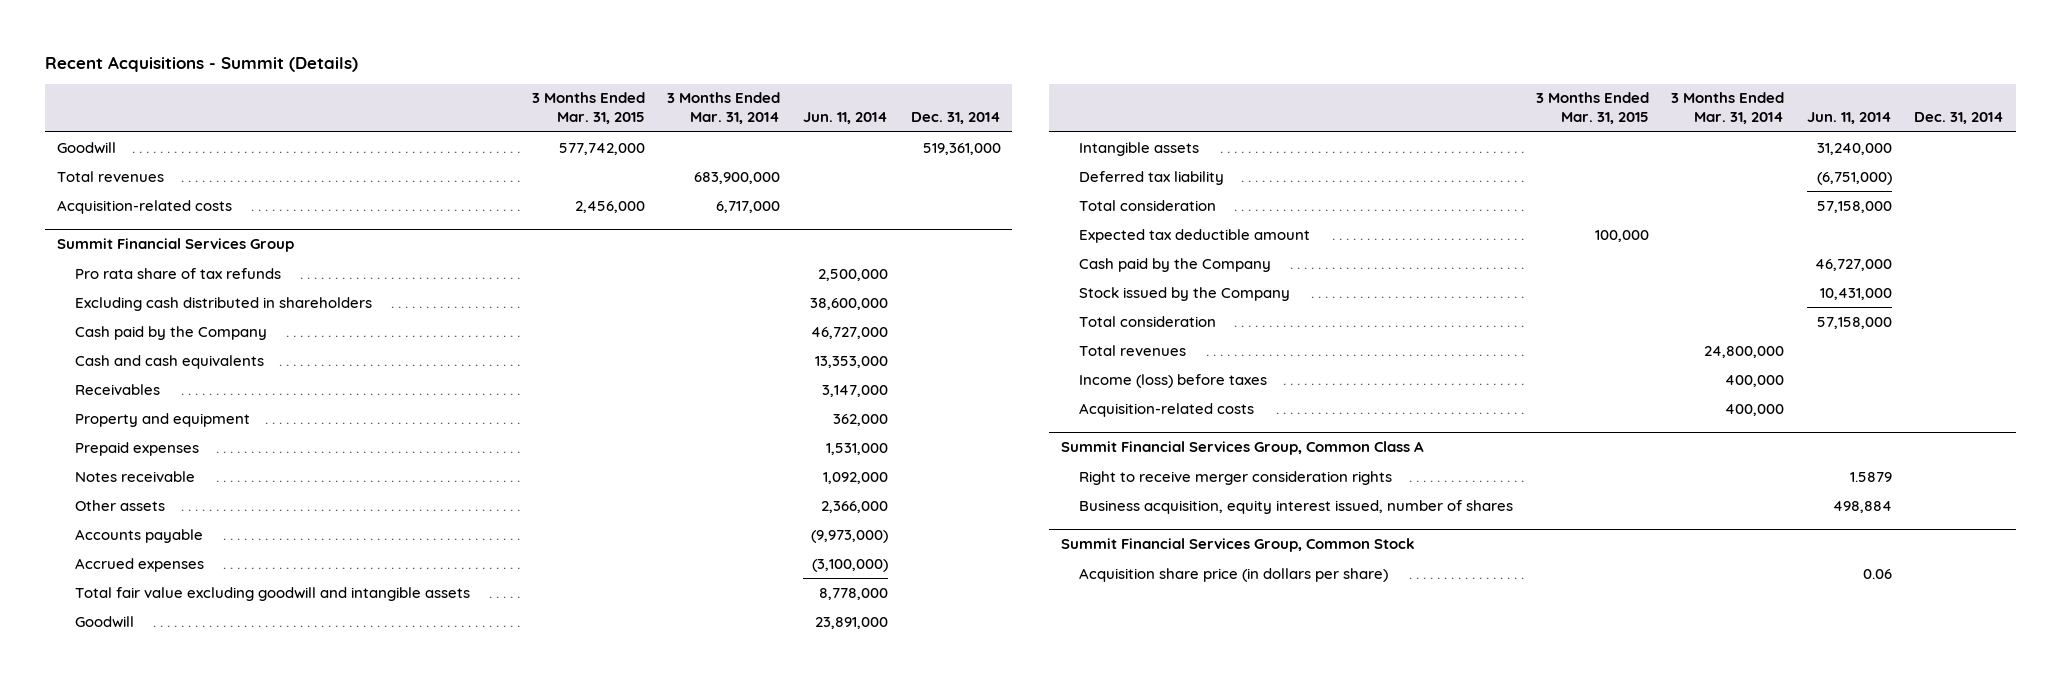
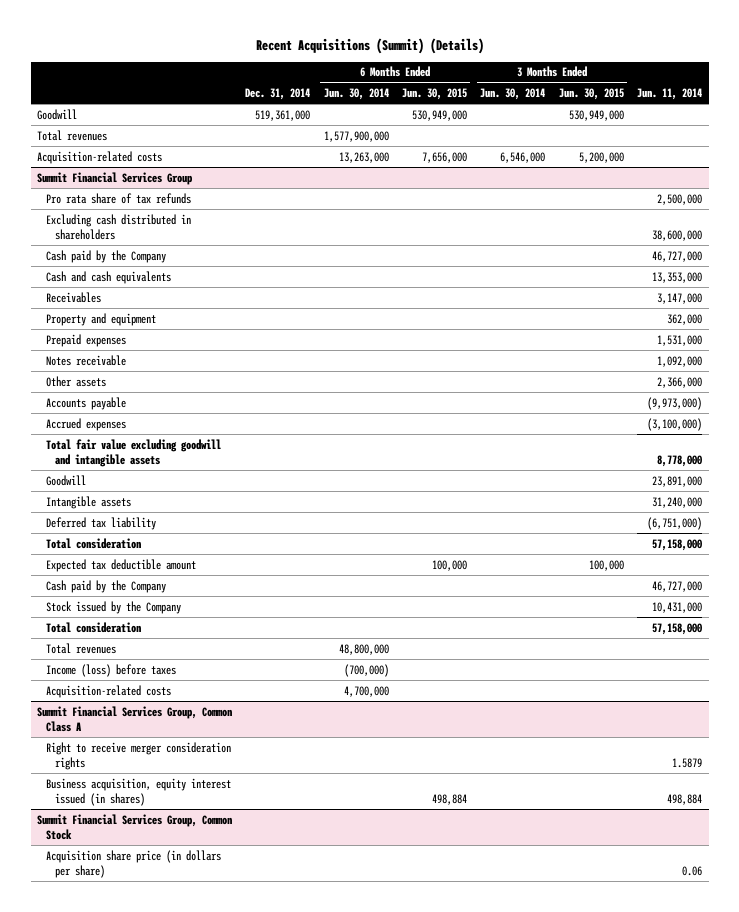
- Recent Acquisitions - Summit (Details)
+ Recent Acquisitions (Summit) (Details)
- | 3 Months Ended Mar. 31, 2015 | 3 Months Ended Mar. 31, 2014 | Jun. 11, 2014 | Dec. 31, 2014
+ | Dec. 31, 2014 | 6 Months Ended Jun. 30, 2014 | 6 Months Ended Jun. 30, 2015 | 3 Months Ended Jun. 30, 2014 | 3 Months Ended Jun. 30, 2015 | Jun. 11, 2014
@ Summit Financial Services Group, Common Class A
- Business acquisition, equity interest issued, number of shares | | | 498,884 |
+ Business acquisition, equity interest issued (in shares) | | | 498,884 | | | 498,884

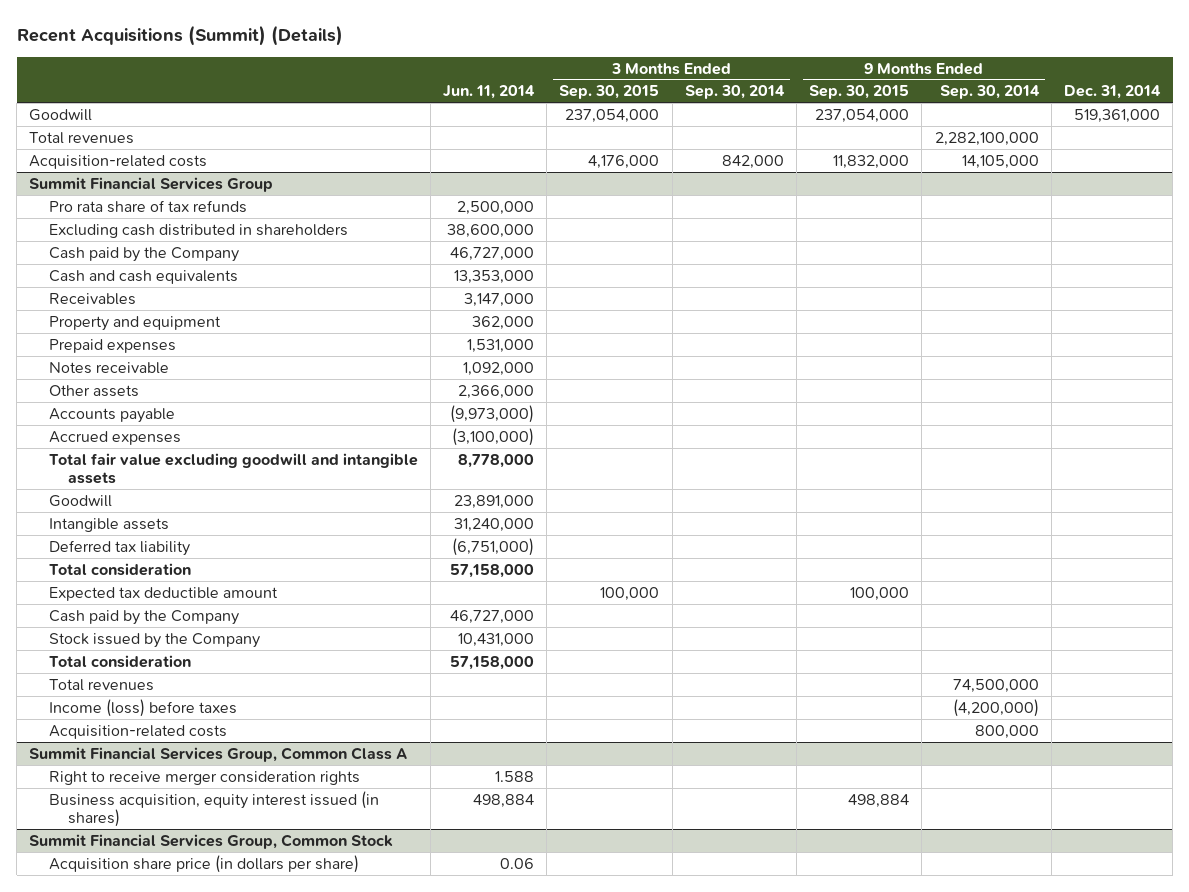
- | Dec. 31, 2014 | 6 Months Ended Jun. 30, 2014 | 6 Months Ended Jun. 30, 2015 | 3 Months Ended Jun. 30, 2014 | 3 Months Ended Jun. 30, 2015 | Jun. 11, 2014
+ | Jun. 11, 2014 | 3 Months Ended Sep. 30, 2015 | 3 Months Ended Sep. 30, 2014 | 9 Months Ended Sep. 30, 2015 | 9 Months Ended Sep. 30, 2014 | Dec. 31, 2014
@ Summit Financial Services Group, Common Class A
- Right to receive merger consideration rights | | | | | | 1.5879
+ Right to receive merger consideration rights | 1.588 | | | | |

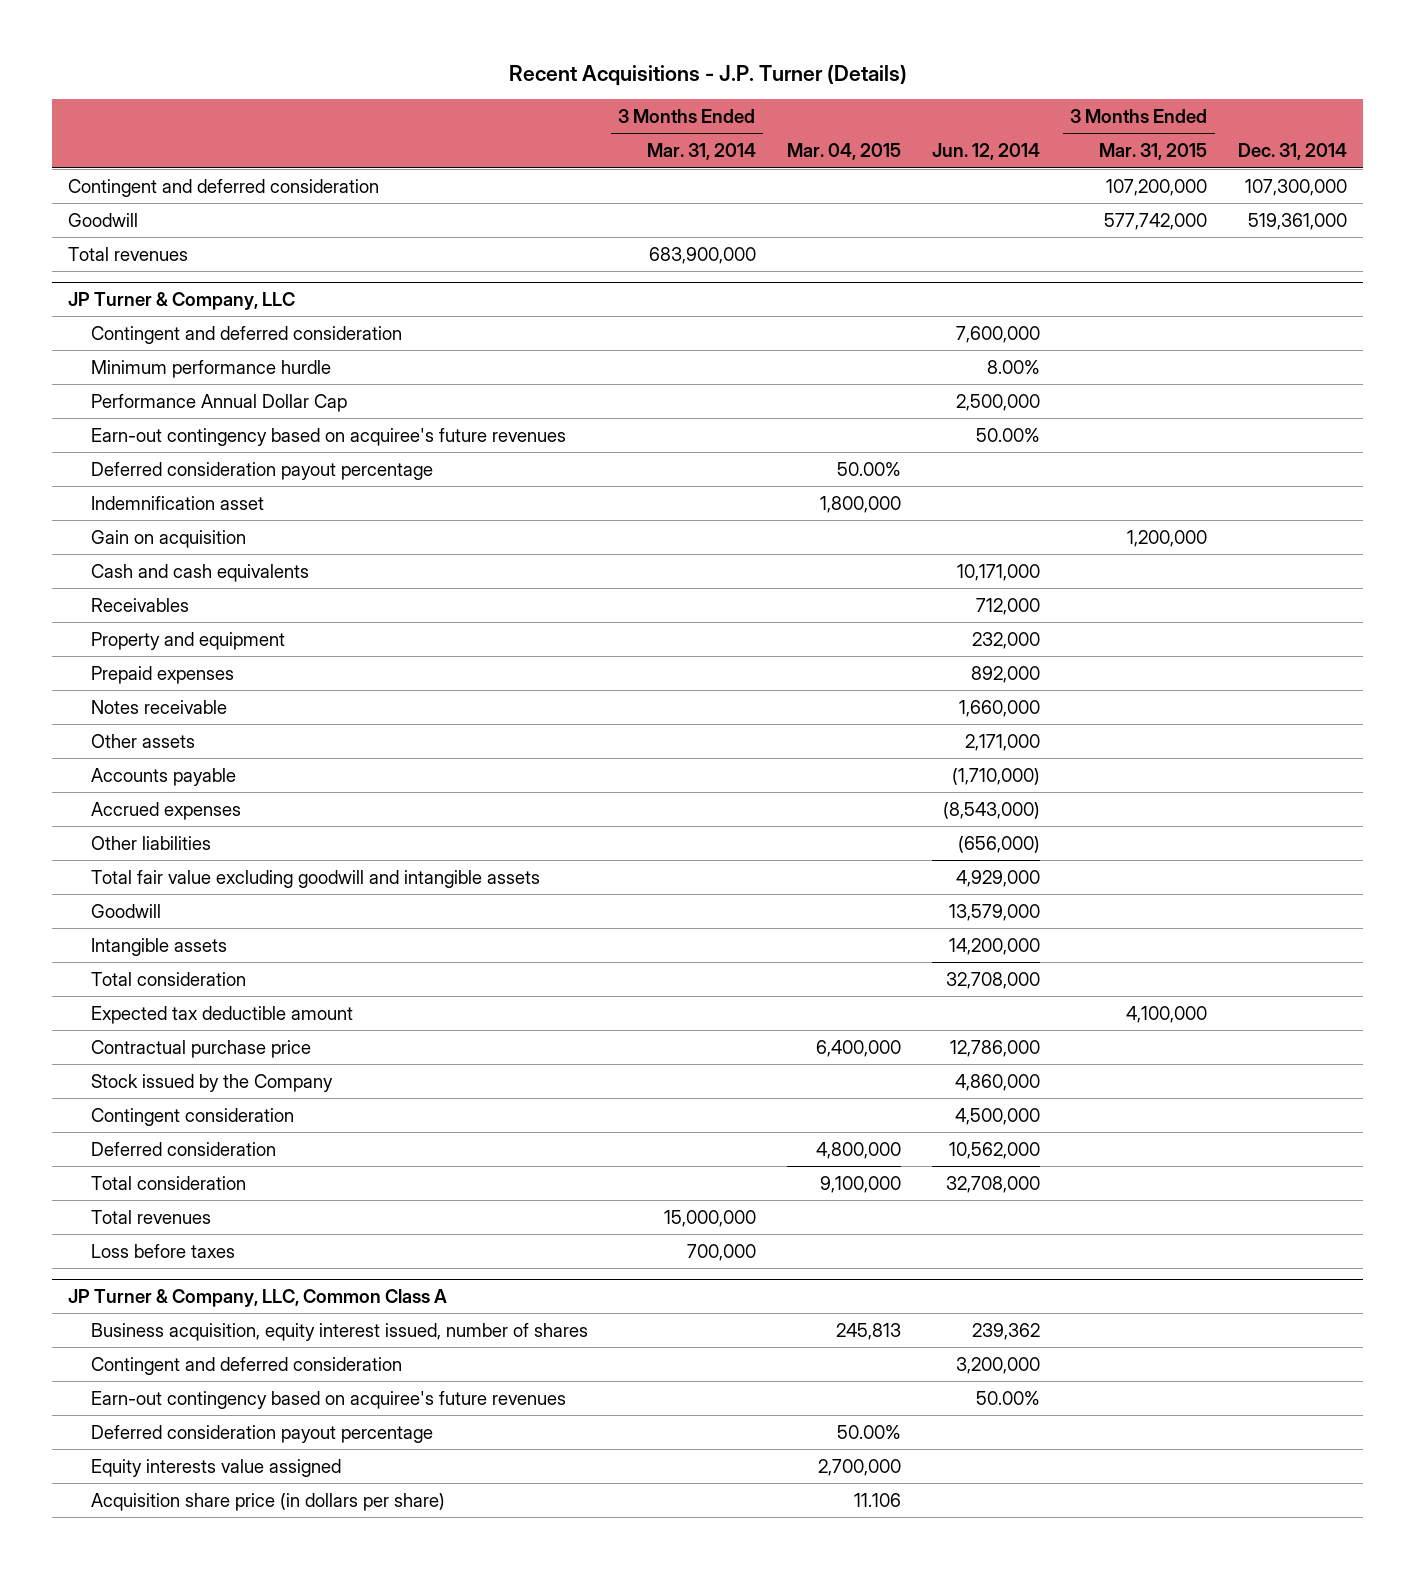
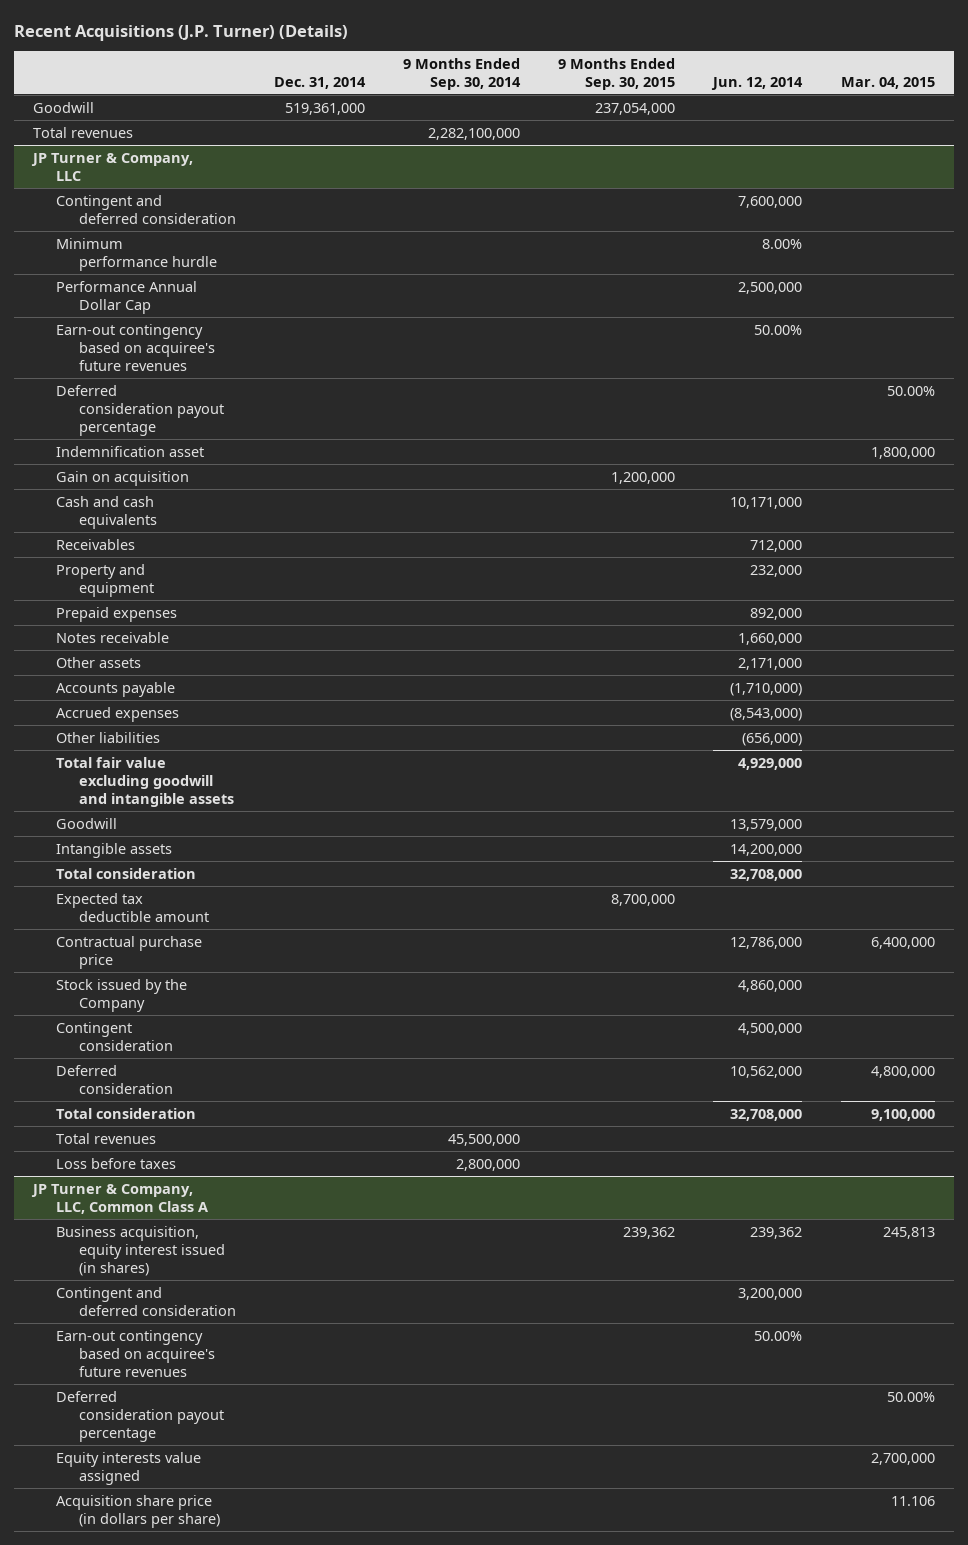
- Recent Acquisitions - J.P. Turner (Details)
+ Recent Acquisitions (J.P. Turner) (Details)
- | 3 Months Ended Mar. 31, 2014 | Mar. 04, 2015 | Jun. 12, 2014 | 3 Months Ended Mar. 31, 2015 | Dec. 31, 2014
+ | Dec. 31, 2014 | 9 Months Ended Sep. 30, 2014 | 9 Months Ended Sep. 30, 2015 | Jun. 12, 2014 | Mar. 04, 2015
- Contingent and deferred consideration | | | | 107,200,000 | 107,300,000
@ JP Turner & Company, LLC, Common Class A
- Business acquisition, equity interest issued, number of shares | | 245,813 | 239,362 | |
+ Business acquisition, equity interest issued (in shares) | | | 239,362 | 239,362 | 245,813

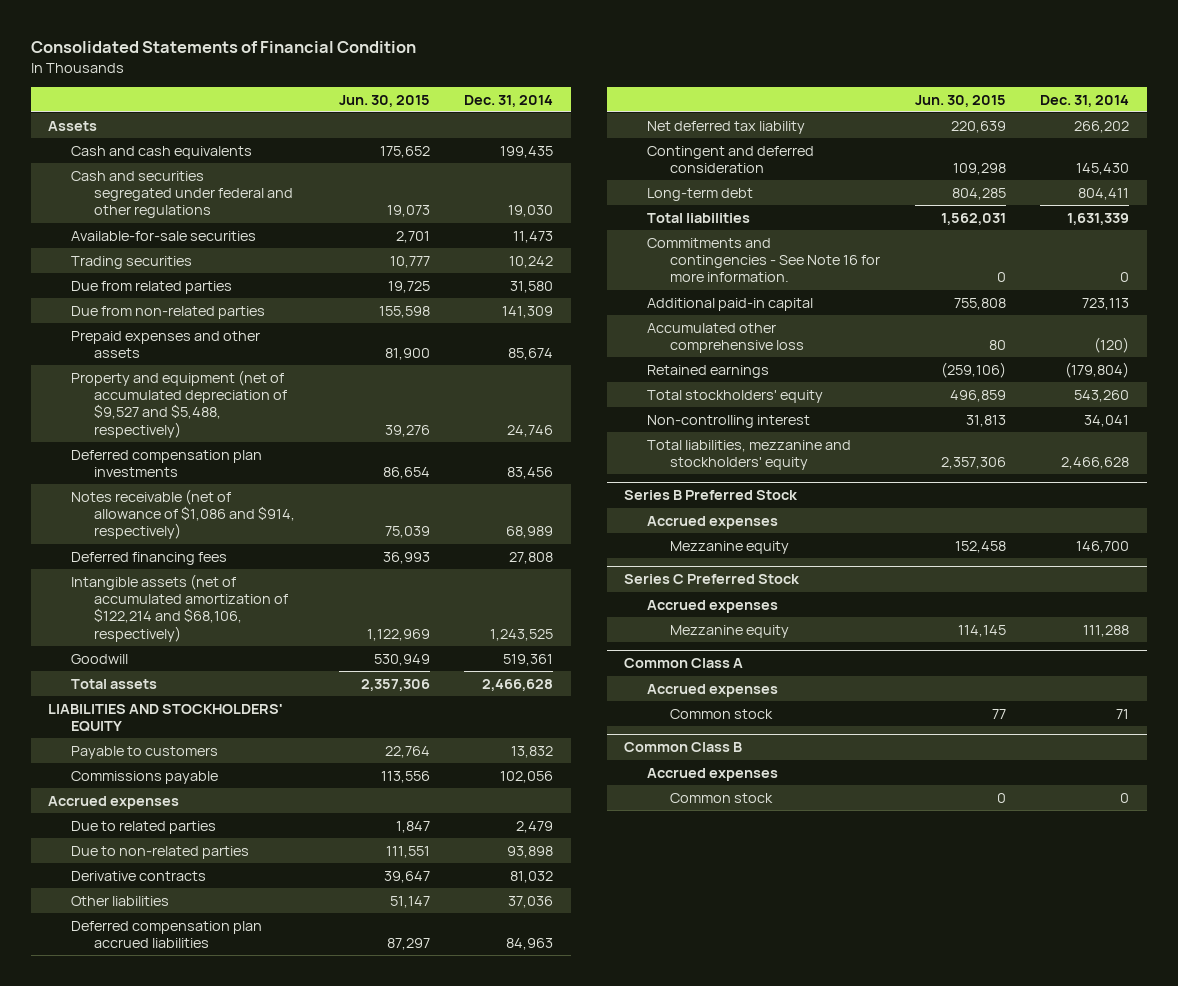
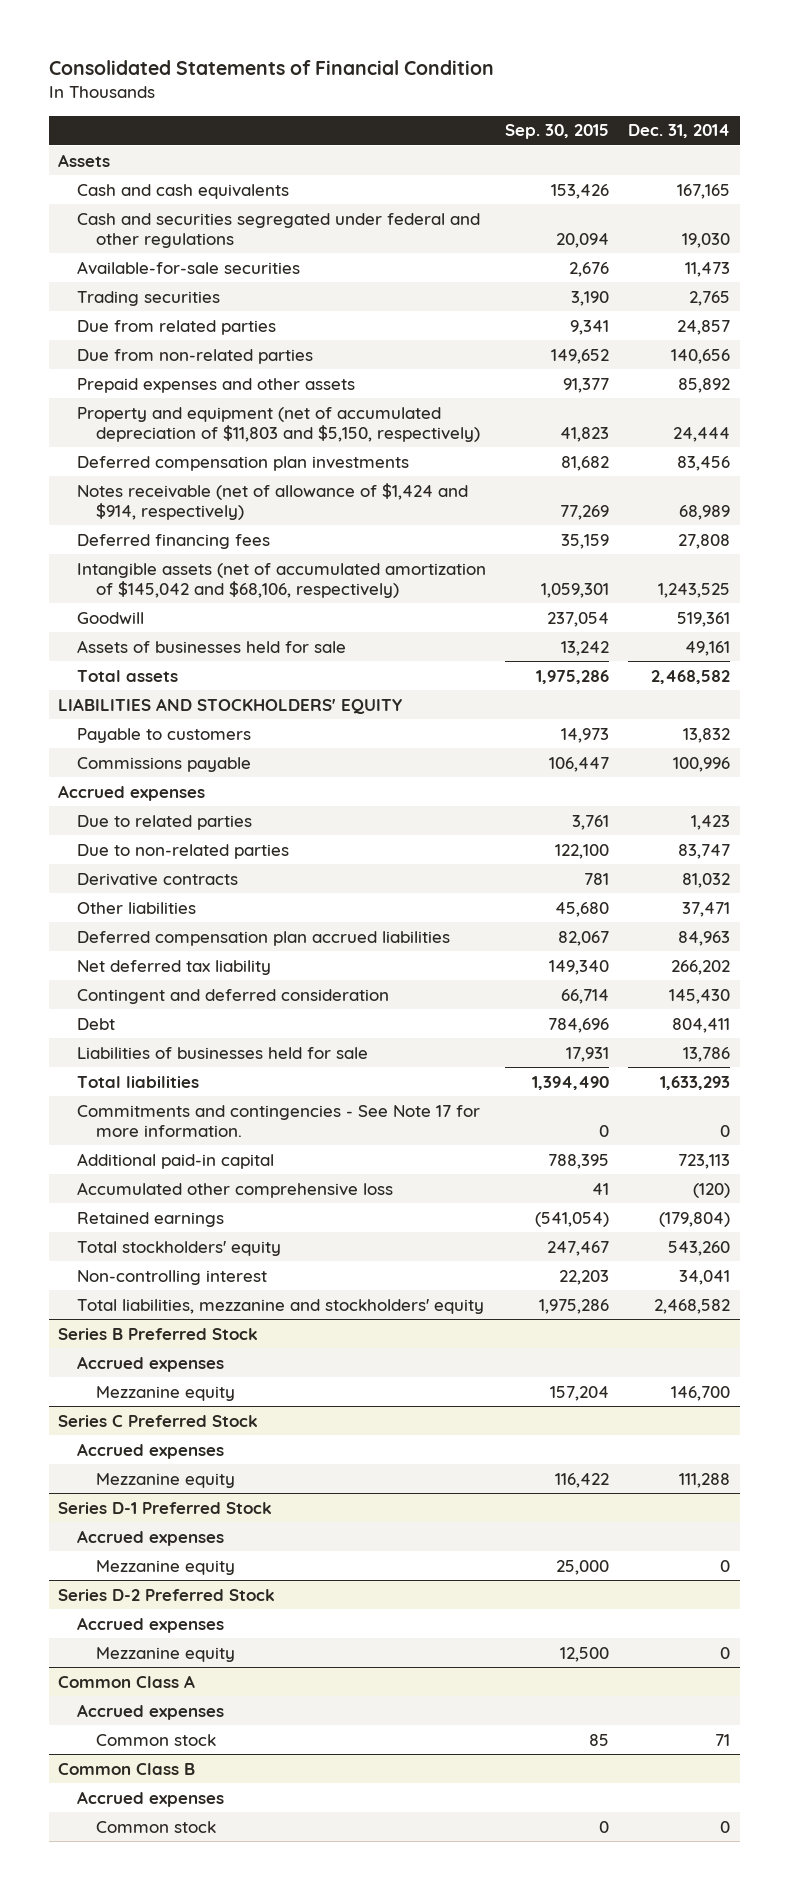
- | Jun. 30, 2015 | Dec. 31, 2014
+ | Sep. 30, 2015 | Dec. 31, 2014
- Cash and cash equivalents | 175,652 | 199,435
+ Cash and cash equivalents | 153,426 | 167,165
- Trading securities | 10,777 | 10,242
- Due from related parties | 19,725 | 31,580
- Due from non-related parties | 155,598 | 141,309
- Prepaid expenses and other assets | 81,900 | 85,674
- Property and equipment (net of accumulated depreciation of $9,527 and $5,488, respectively) | 39,276 | 24,746
+ Trading securities | 3,190 | 2,765
+ Due from related parties | 9,341 | 24,857
+ Due from non-related parties | 149,652 | 140,656
+ Prepaid expenses and other assets | 91,377 | 85,892
+ Property and equipment (net of accumulated depreciation of $11,803 and $5,150, respectively) | 41,823 | 24,444
- Notes receivable (net of allowance of $1,086 and $914, respectively) | 75,039 | 68,989
+ Notes receivable (net of allowance of $1,424 and $914, respectively) | 77,269 | 68,989
- Intangible assets (net of accumulated amortization of $122,214 and $68,106, respectively) | 1,122,969 | 1,243,525
+ Intangible assets (net of accumulated amortization of $145,042 and $68,106, respectively) | 1,059,301 | 1,243,525
- Total assets | 2,357,306 | 2,466,628
+ Assets of businesses held for sale | 13,242 | 49,161
+ Total assets | 1,975,286 | 2,468,582
- Commissions payable | 113,556 | 102,056
+ Commissions payable | 106,447 | 100,996
- Due to related parties | 1,847 | 2,479
- Due to non-related parties | 111,551 | 93,898
+ Due to related parties | 3,761 | 1,423
+ Due to non-related parties | 122,100 | 83,747
- Other liabilities | 51,147 | 37,036
+ Other liabilities | 45,680 | 37,471
- Long-term debt | 804,285 | 804,411
- Total liabilities | 1,562,031 | 1,631,339
- Commitments and contingencies - See Note 16 for more information. | 0 | 0
+ Debt | 784,696 | 804,411
+ Liabilities of businesses held for sale | 17,931 | 13,786
+ Total liabilities | 1,394,490 | 1,633,293
+ Commitments and contingencies - See Note 17 for more information. | 0 | 0
- Total liabilities, mezzanine and stockholders' equity | 2,357,306 | 2,466,628
+ Total liabilities, mezzanine and stockholders' equity | 1,975,286 | 2,468,582
+ Series D-1 Preferred Stock
+ Accrued expenses
+ Mezzanine equity | 25,000 | 0
+ Series D-2 Preferred Stock
+ Accrued expenses
+ Mezzanine equity | 12,500 | 0

